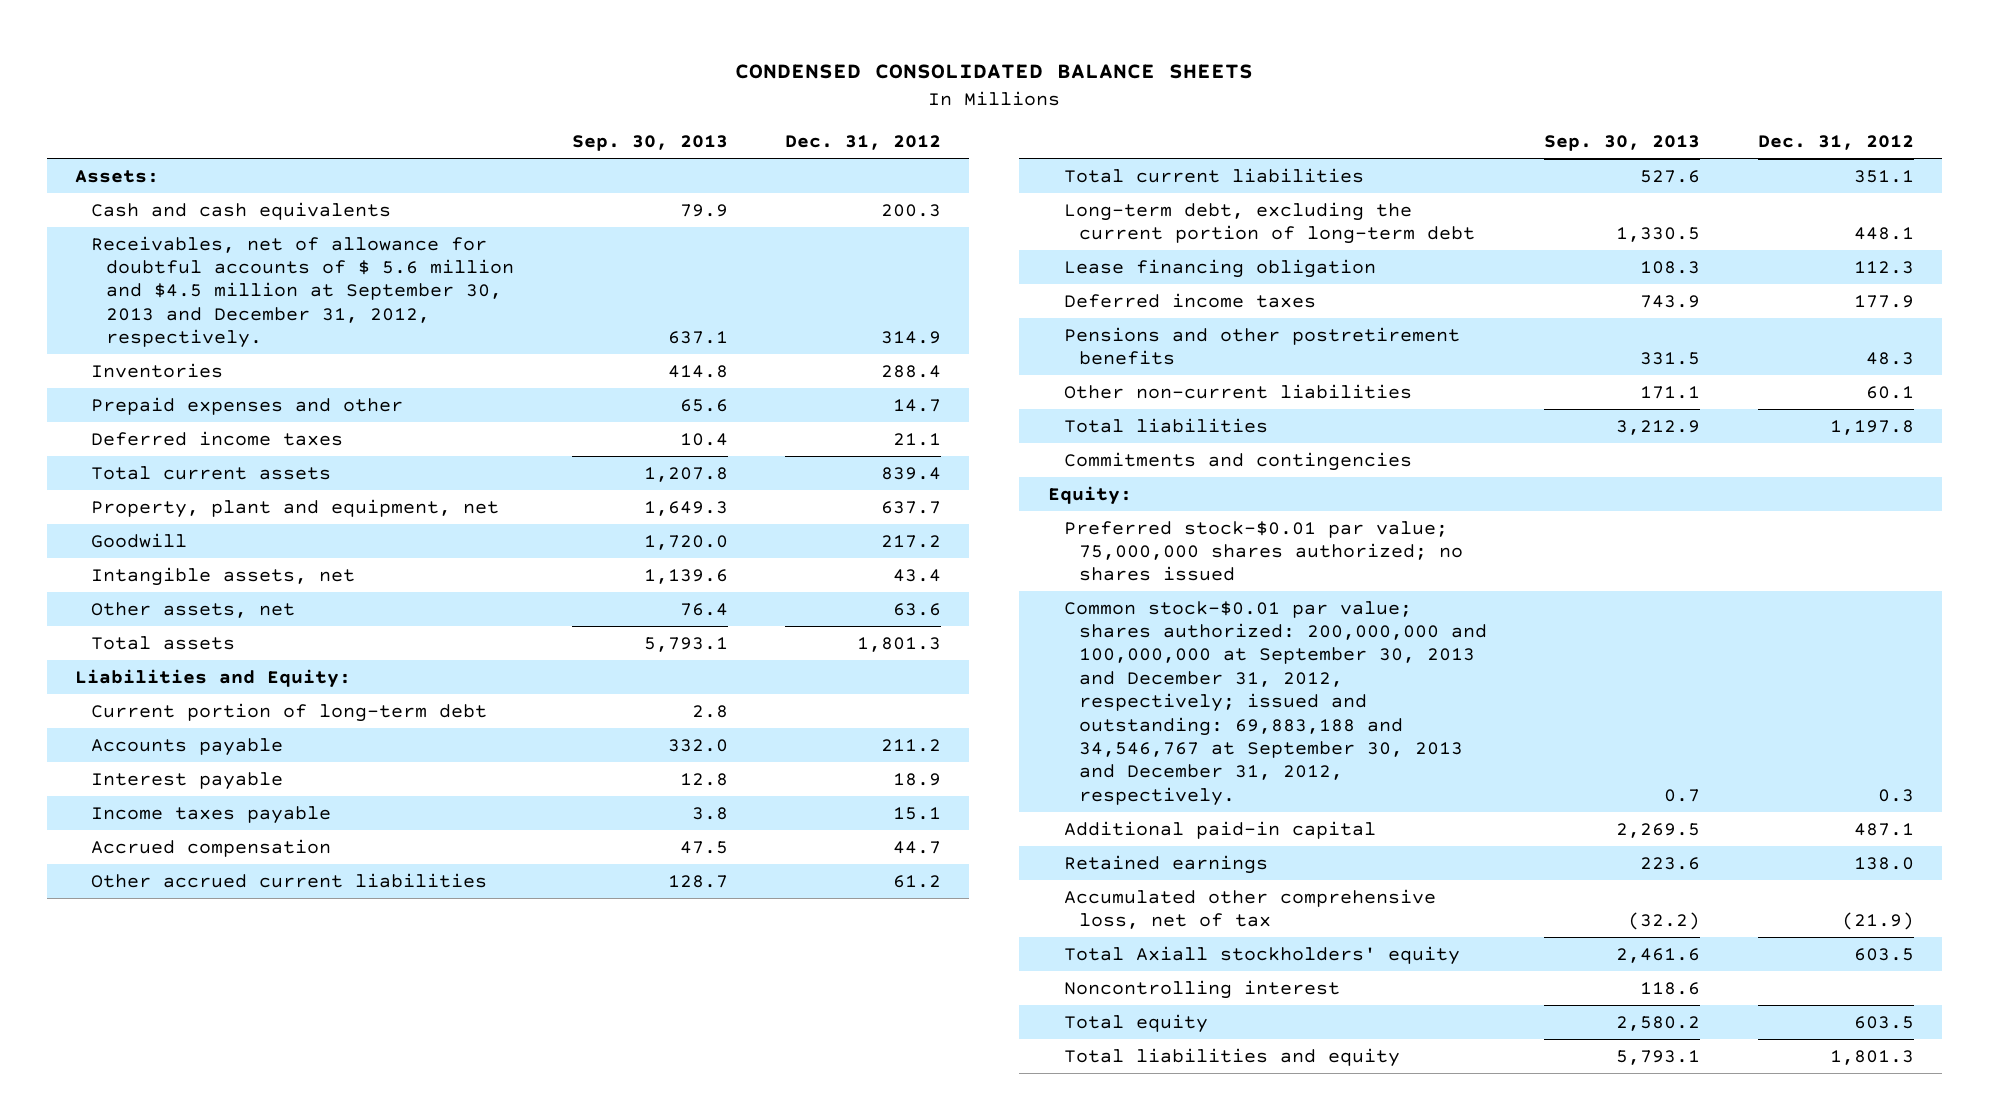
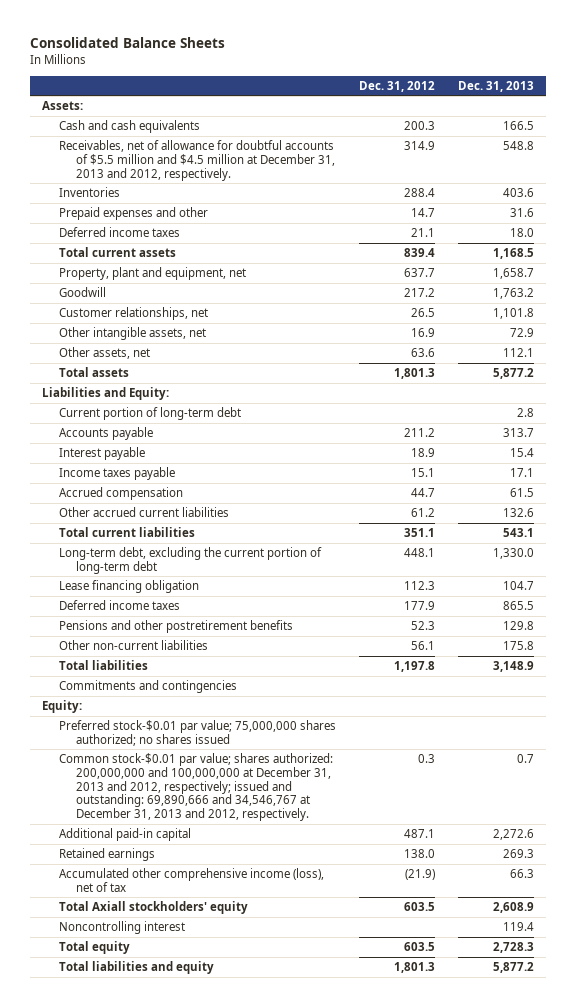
- CONDENSED CONSOLIDATED BALANCE SHEETS
+ Consolidated Balance Sheets
- | Sep. 30, 2013 | Dec. 31, 2012
+ | Dec. 31, 2012 | Dec. 31, 2013
- Receivables, net of allowance for doubtful accounts of $ 5.6 million and $4.5 million at September 30, 2013 and December 31, 2012, respectively. | 637.1 | 314.9
+ Receivables, net of allowance for doubtful accounts of $5.5 million and $4.5 million at December 31, 2013 and 2012, respectively. | 314.9 | 548.8
- Intangible assets, net | 1,139.6 | 43.4
+ Customer relationships, net | 26.5 | 1,101.8
+ Other intangible assets, net | 16.9 | 72.9
- Pensions and other postretirement benefits | 331.5 | 48.3
- Other non-current liabilities | 171.1 | 60.1
+ Pensions and other postretirement benefits | 52.3 | 129.8
+ Other non-current liabilities | 56.1 | 175.8
- Common stock-$0.01 par value; shares authorized: 200,000,000 and 100,000,000 at September 30, 2013 and December 31, 2012, respectively; issued and outstanding: 69,883,188 and 34,546,767 at September 30, 2013 and December 31, 2012, respectively. | 0.7 | 0.3
+ Common stock-$0.01 par value; shares authorized: 200,000,000 and 100,000,000 at December 31, 2013 and 2012, respectively; issued and outstanding: 69,890,666 and 34,546,767 at December 31, 2013 and 2012, respectively. | 0.3 | 0.7
- Accumulated other comprehensive loss, net of tax | (32.2) | (21.9)
+ Accumulated other comprehensive income (loss), net of tax | (21.9) | 66.3

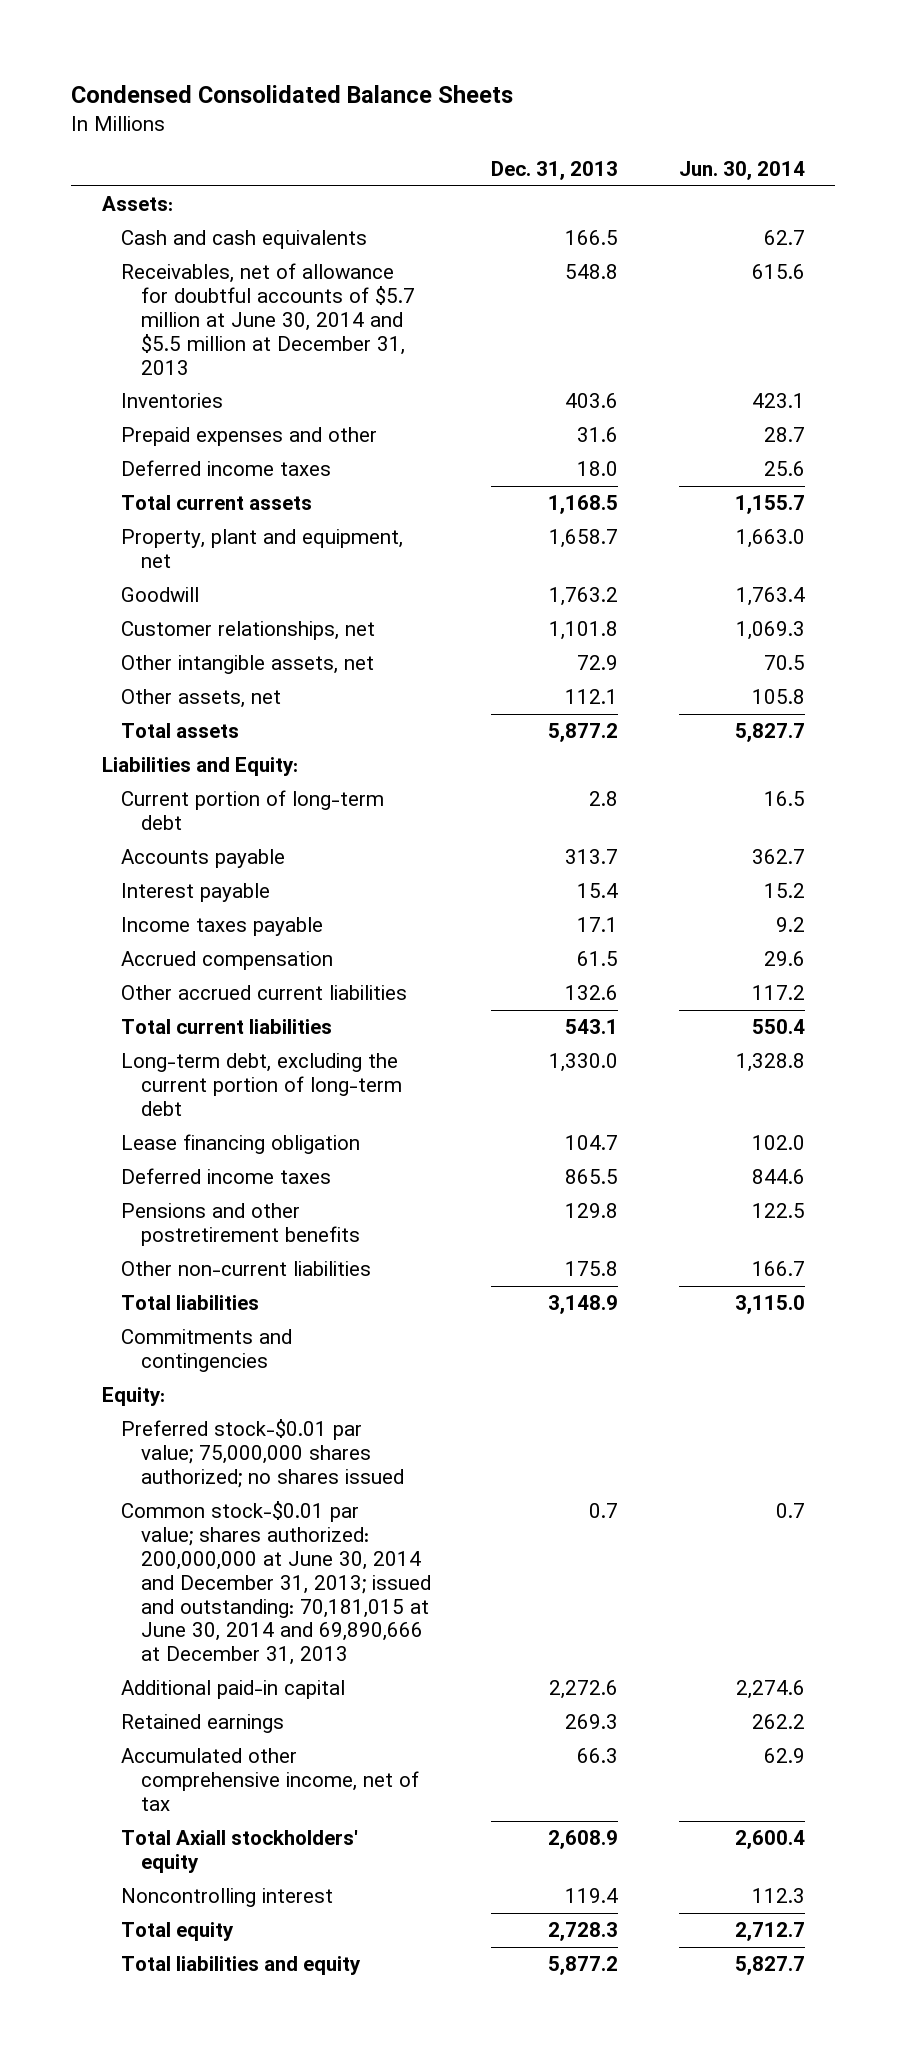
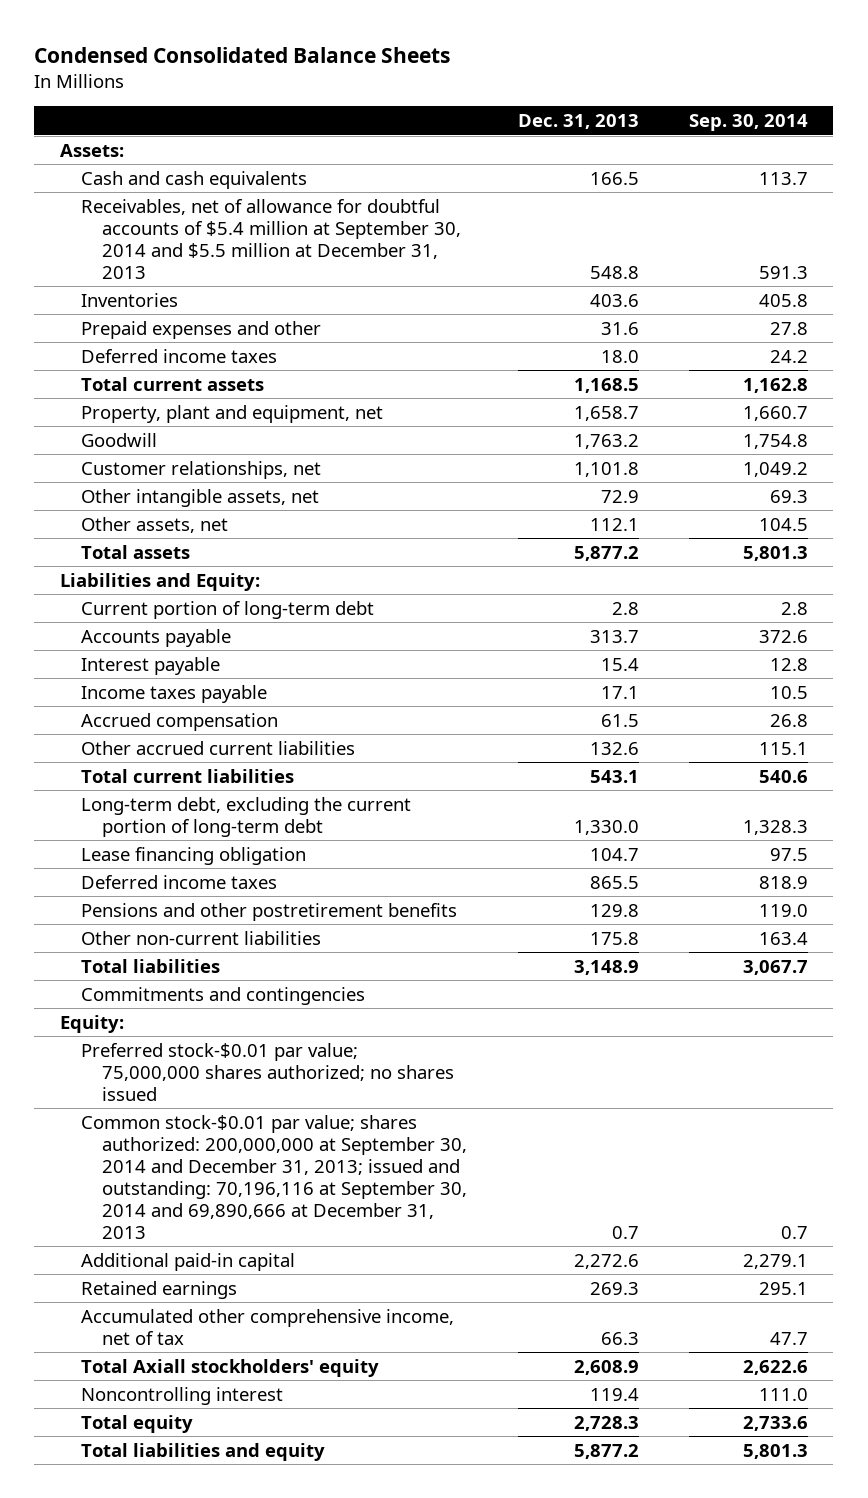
- | Dec. 31, 2013 | Jun. 30, 2014
+ | Dec. 31, 2013 | Sep. 30, 2014
- Receivables, net of allowance for doubtful accounts of $5.7 million at June 30, 2014 and $5.5 million at December 31, 2013 | 548.8 | 615.6
+ Receivables, net of allowance for doubtful accounts of $5.4 million at September 30, 2014 and $5.5 million at December 31, 2013 | 548.8 | 591.3
- Common stock-$0.01 par value; shares authorized: 200,000,000 at June 30, 2014 and December 31, 2013; issued and outstanding: 70,181,015 at June 30, 2014 and 69,890,666 at December 31, 2013 | 0.7 | 0.7
+ Common stock-$0.01 par value; shares authorized: 200,000,000 at September 30, 2014 and December 31, 2013; issued and outstanding: 70,196,116 at September 30, 2014 and 69,890,666 at December 31, 2013 | 0.7 | 0.7

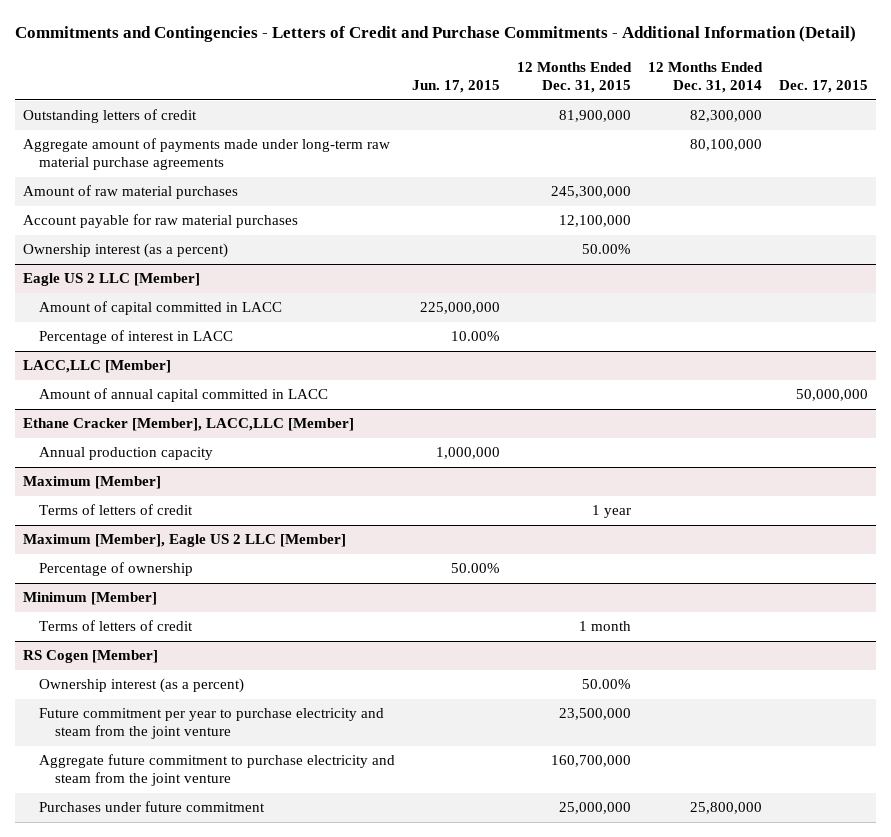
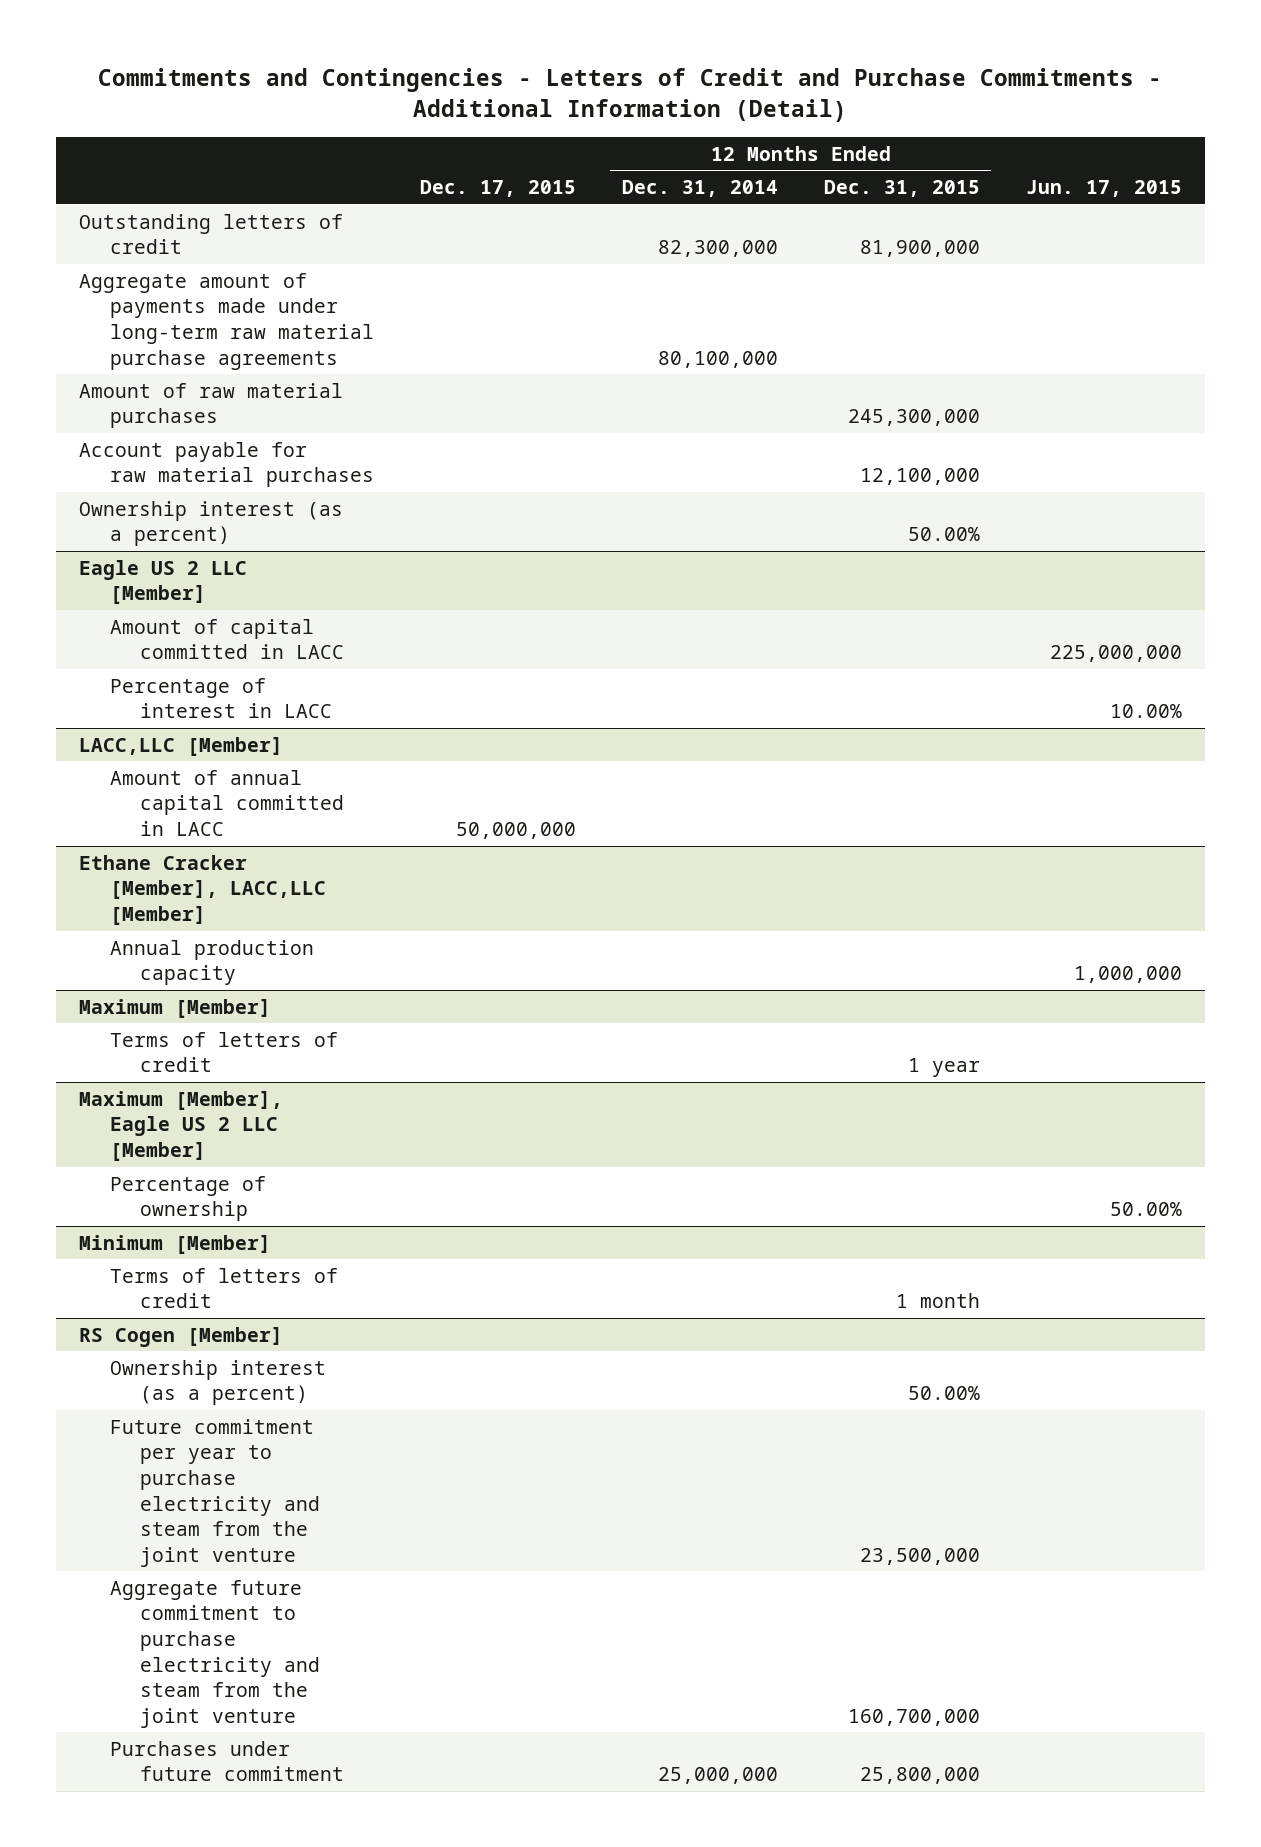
- | Jun. 17, 2015 | 12 Months Ended Dec. 31, 2015 | 12 Months Ended Dec. 31, 2014 | Dec. 17, 2015
+ | Dec. 17, 2015 | 12 Months Ended Dec. 31, 2014 | 12 Months Ended Dec. 31, 2015 | Jun. 17, 2015
@ RS Cogen [Member]
- Purchases under future commitment | | 25,000,000 | 25,800,000 |
+ Purchases under future commitment | | 25,000,000 | 25,800,000 |

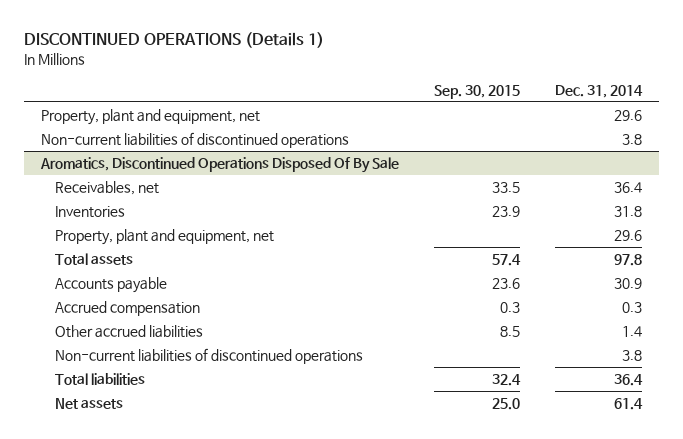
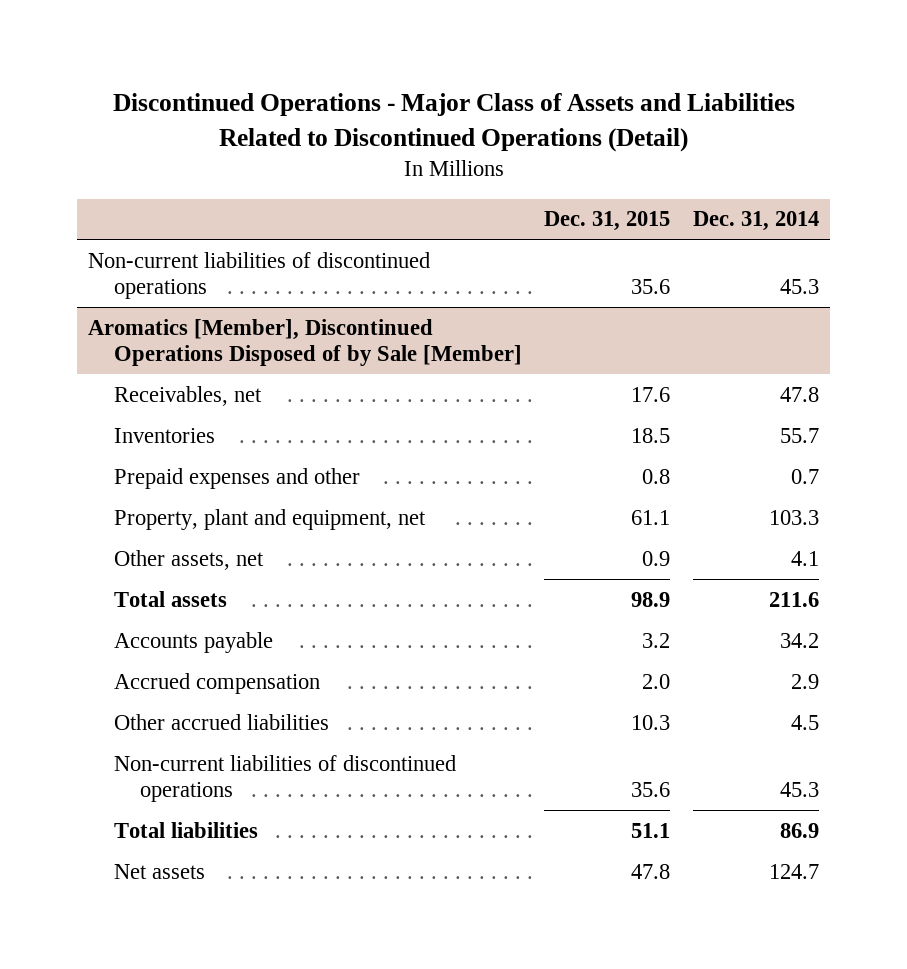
- DISCONTINUED OPERATIONS (Details 1)
+ Discontinued Operations - Major Class of Assets and Liabilities Related to Discontinued Operations (Detail)
- | Sep. 30, 2015 | Dec. 31, 2014
+ | Dec. 31, 2015 | Dec. 31, 2014
- Property, plant and equipment, net | | 29.6
- Non-current liabilities of discontinued operations | | 3.8
- Aromatics, Discontinued Operations Disposed Of By Sale
- Receivables, net | 33.5 | 36.4
- Inventories | 23.9 | 31.8
- Property, plant and equipment, net | | 29.6
- Total assets | 57.4 | 97.8
- Accounts payable | 23.6 | 30.9
- Accrued compensation | 0.3 | 0.3
- Other accrued liabilities | 8.5 | 1.4
- Non-current liabilities of discontinued operations | | 3.8
- Total liabilities | 32.4 | 36.4
- Net assets | 25.0 | 61.4
+ Non-current liabilities of discontinued operations | 35.6 | 45.3
+ Aromatics [Member], Discontinued Operations Disposed of by Sale [Member]
+ Receivables, net | 17.6 | 47.8
+ Inventories | 18.5 | 55.7
+ Prepaid expenses and other | 0.8 | 0.7
+ Property, plant and equipment, net | 61.1 | 103.3
+ Other assets, net | 0.9 | 4.1
+ Total assets | 98.9 | 211.6
+ Accounts payable | 3.2 | 34.2
+ Accrued compensation | 2.0 | 2.9
+ Other accrued liabilities | 10.3 | 4.5
+ Non-current liabilities of discontinued operations | 35.6 | 45.3
+ Total liabilities | 51.1 | 86.9
+ Net assets | 47.8 | 124.7

